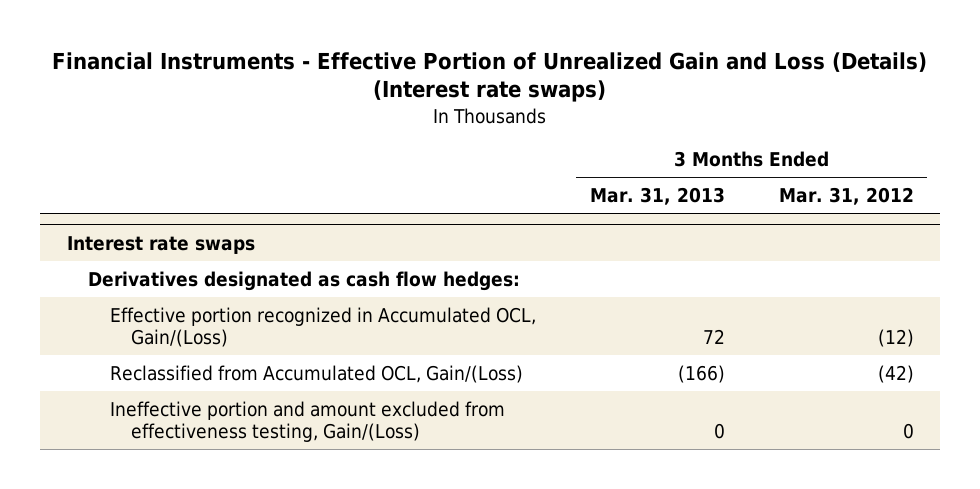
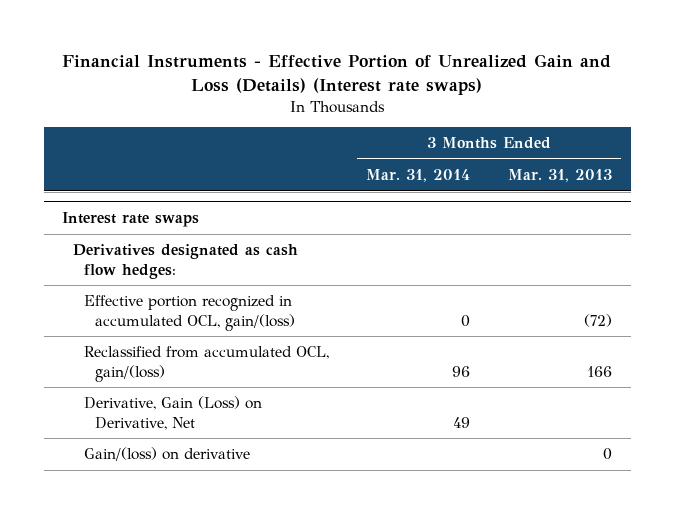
- | 3 Months Ended Mar. 31, 2013 | 3 Months Ended Mar. 31, 2012
+ | 3 Months Ended Mar. 31, 2014 | 3 Months Ended Mar. 31, 2013
@ Interest rate swaps
- Effective portion recognized in Accumulated OCL, Gain/(Loss) | 72 | (12)
- Reclassified from Accumulated OCL, Gain/(Loss) | (166) | (42)
- Ineffective portion and amount excluded from effectiveness testing, Gain/(Loss) | 0 | 0
+ Effective portion recognized in accumulated OCL, gain/(loss) | 0 | (72)
+ Reclassified from accumulated OCL, gain/(loss) | 96 | 166
+ Derivative, Gain (Loss) on Derivative, Net | 49 |
+ Gain/(loss) on derivative | | 0

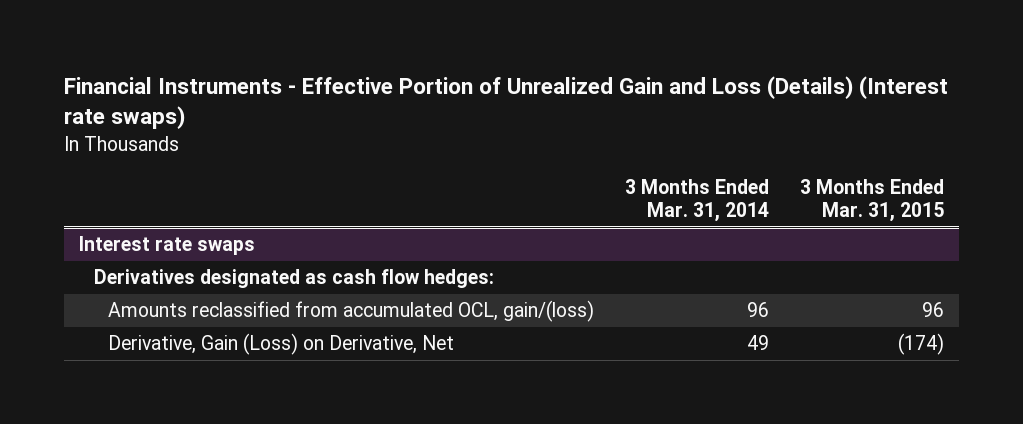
- | 3 Months Ended Mar. 31, 2014 | 3 Months Ended Mar. 31, 2013
+ | 3 Months Ended Mar. 31, 2014 | 3 Months Ended Mar. 31, 2015
@ Interest rate swaps
- Effective portion recognized in accumulated OCL, gain/(loss) | 0 | (72)
- Reclassified from accumulated OCL, gain/(loss) | 96 | 166
+ Amounts reclassified from accumulated OCL, gain/(loss) | 96 | 96
- Gain/(loss) on derivative | | 0

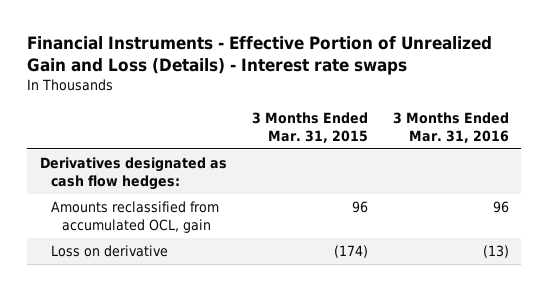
- Financial Instruments - Effective Portion of Unrealized Gain and Loss (Details) (Interest rate swaps)
+ Financial Instruments - Effective Portion of Unrealized Gain and Loss (Details) - Interest rate swaps
- | 3 Months Ended Mar. 31, 2014 | 3 Months Ended Mar. 31, 2015
+ | 3 Months Ended Mar. 31, 2015 | 3 Months Ended Mar. 31, 2016
- Interest rate swaps
- Amounts reclassified from accumulated OCL, gain/(loss) | 96 | 96
- Derivative, Gain (Loss) on Derivative, Net | 49 | (174)
+ Amounts reclassified from accumulated OCL, gain | 96 | 96
+ Loss on derivative | (174) | (13)

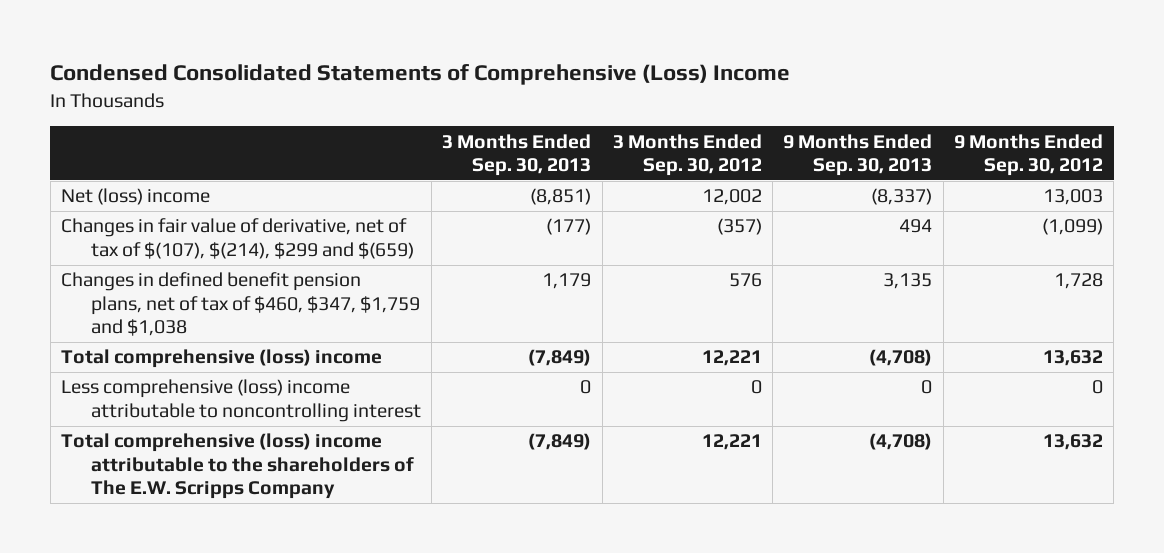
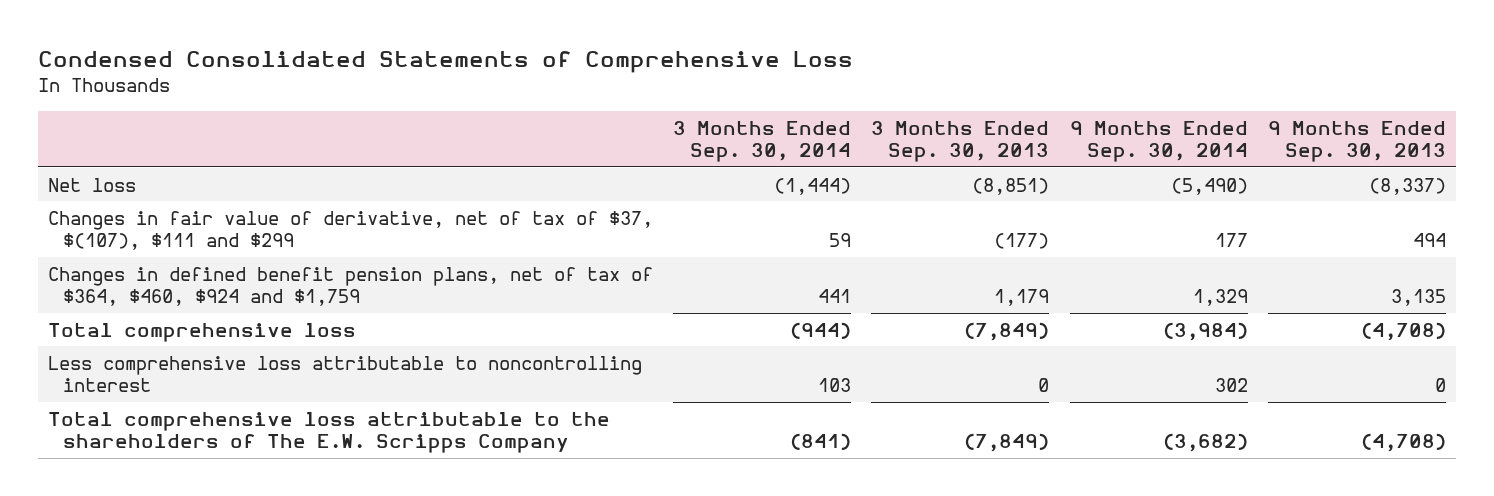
- Condensed Consolidated Statements of Comprehensive (Loss) Income
+ Condensed Consolidated Statements of Comprehensive Loss
- | 3 Months Ended Sep. 30, 2013 | 3 Months Ended Sep. 30, 2012 | 9 Months Ended Sep. 30, 2013 | 9 Months Ended Sep. 30, 2012
+ | 3 Months Ended Sep. 30, 2014 | 3 Months Ended Sep. 30, 2013 | 9 Months Ended Sep. 30, 2014 | 9 Months Ended Sep. 30, 2013
- Net (loss) income | (8,851) | 12,002 | (8,337) | 13,003
- Changes in fair value of derivative, net of tax of $(107), $(214), $299 and $(659) | (177) | (357) | 494 | (1,099)
- Changes in defined benefit pension plans, net of tax of $460, $347, $1,759 and $1,038 | 1,179 | 576 | 3,135 | 1,728
- Total comprehensive (loss) income | (7,849) | 12,221 | (4,708) | 13,632
- Less comprehensive (loss) income attributable to noncontrolling interest | 0 | 0 | 0 | 0
- Total comprehensive (loss) income attributable to the shareholders of The E.W. Scripps Company | (7,849) | 12,221 | (4,708) | 13,632
+ Net loss | (1,444) | (8,851) | (5,490) | (8,337)
+ Changes in fair value of derivative, net of tax of $37, $(107), $111 and $299 | 59 | (177) | 177 | 494
+ Changes in defined benefit pension plans, net of tax of $364, $460, $924 and $1,759 | 441 | 1,179 | 1,329 | 3,135
+ Total comprehensive loss | (944) | (7,849) | (3,984) | (4,708)
+ Less comprehensive loss attributable to noncontrolling interest | 103 | 0 | 302 | 0
+ Total comprehensive loss attributable to the shareholders of The E.W. Scripps Company | (841) | (7,849) | (3,682) | (4,708)

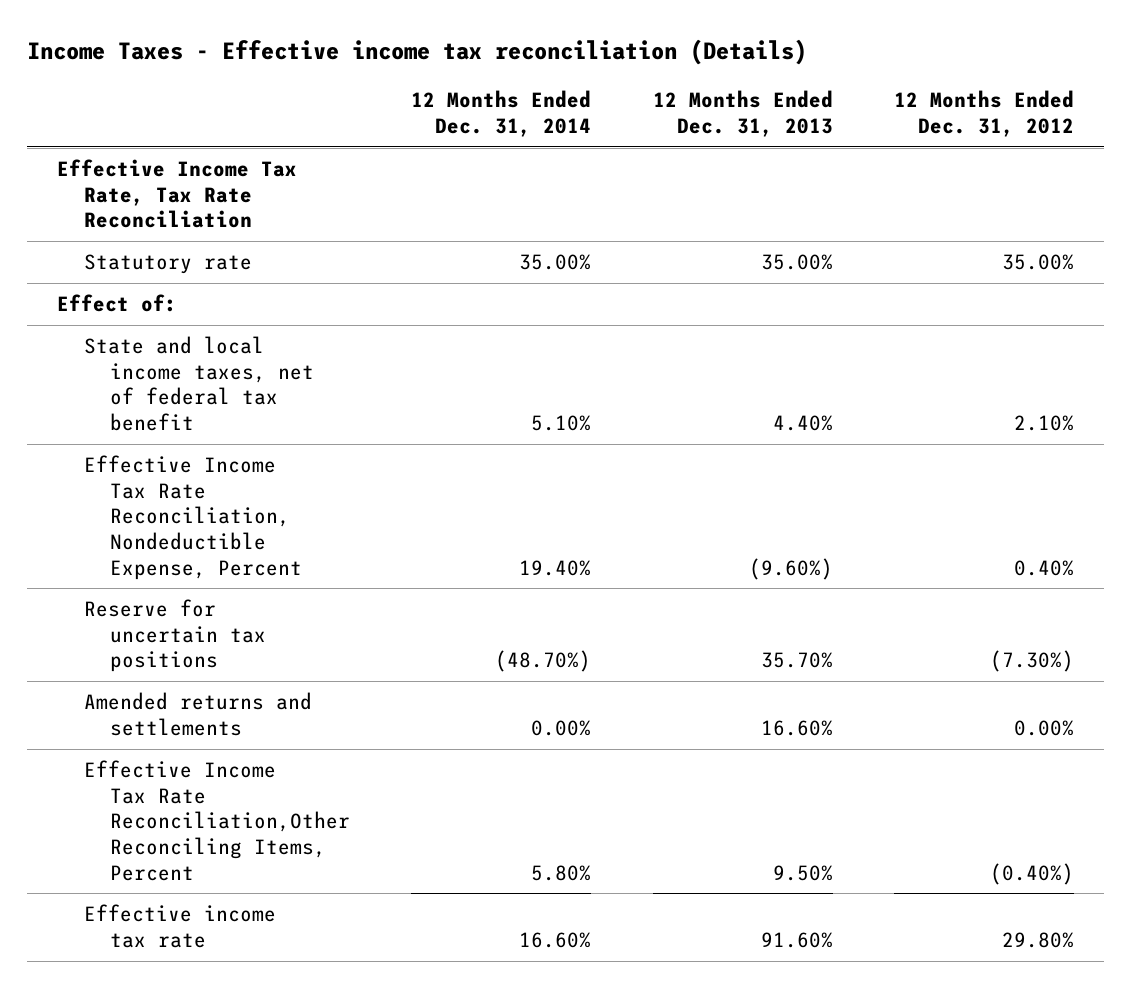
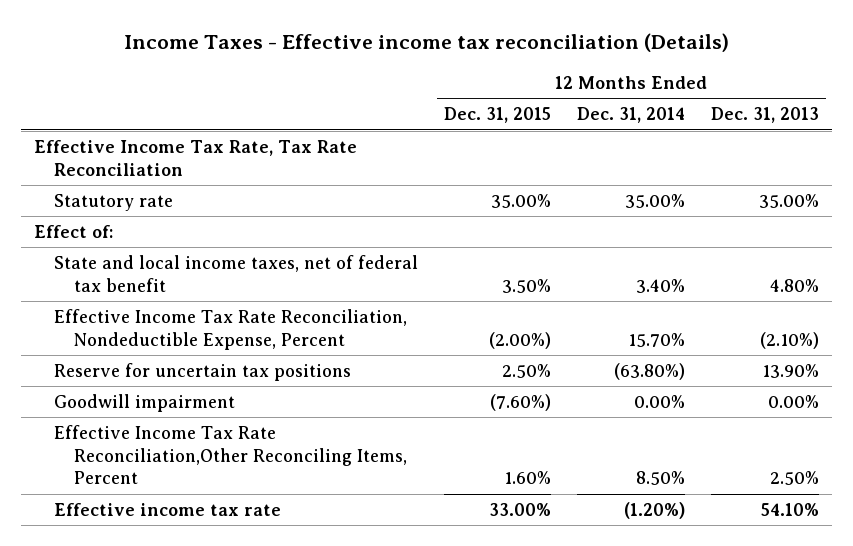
- | 12 Months Ended Dec. 31, 2014 | 12 Months Ended Dec. 31, 2013 | 12 Months Ended Dec. 31, 2012
+ | 12 Months Ended Dec. 31, 2015 | 12 Months Ended Dec. 31, 2014 | 12 Months Ended Dec. 31, 2013
- State and local income taxes, net of federal tax benefit | 5.10% | 4.40% | 2.10%
- Effective Income Tax Rate Reconciliation, Nondeductible Expense, Percent | 19.40% | (9.60%) | 0.40%
- Reserve for uncertain tax positions | (48.70%) | 35.70% | (7.30%)
- Amended returns and settlements | 0.00% | 16.60% | 0.00%
- Effective Income Tax Rate Reconciliation,Other Reconciling Items, Percent | 5.80% | 9.50% | (0.40%)
- Effective income tax rate | 16.60% | 91.60% | 29.80%
+ State and local income taxes, net of federal tax benefit | 3.50% | 3.40% | 4.80%
+ Effective Income Tax Rate Reconciliation, Nondeductible Expense, Percent | (2.00%) | 15.70% | (2.10%)
+ Reserve for uncertain tax positions | 2.50% | (63.80%) | 13.90%
+ Goodwill impairment | (7.60%) | 0.00% | 0.00%
+ Effective Income Tax Rate Reconciliation,Other Reconciling Items, Percent | 1.60% | 8.50% | 2.50%
+ Effective income tax rate | 33.00% | (1.20%) | 54.10%

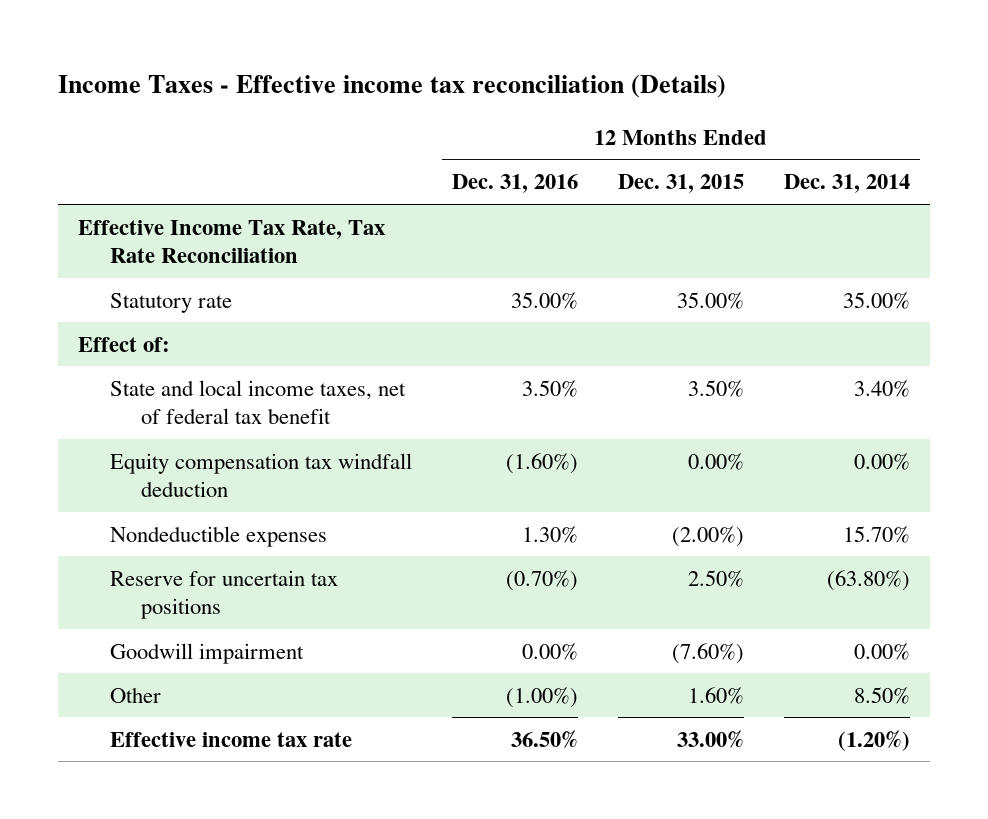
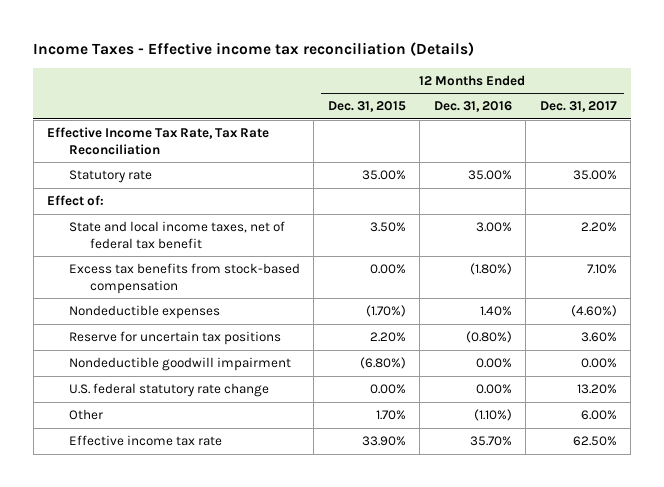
- | 12 Months Ended Dec. 31, 2016 | 12 Months Ended Dec. 31, 2015 | 12 Months Ended Dec. 31, 2014
+ | 12 Months Ended Dec. 31, 2015 | 12 Months Ended Dec. 31, 2016 | 12 Months Ended Dec. 31, 2017
- State and local income taxes, net of federal tax benefit | 3.50% | 3.50% | 3.40%
- Equity compensation tax windfall deduction | (1.60%) | 0.00% | 0.00%
- Nondeductible expenses | 1.30% | (2.00%) | 15.70%
- Reserve for uncertain tax positions | (0.70%) | 2.50% | (63.80%)
- Goodwill impairment | 0.00% | (7.60%) | 0.00%
- Other | (1.00%) | 1.60% | 8.50%
- Effective income tax rate | 36.50% | 33.00% | (1.20%)
+ State and local income taxes, net of federal tax benefit | 3.50% | 3.00% | 2.20%
+ Excess tax benefits from stock-based compensation | 0.00% | (1.80%) | 7.10%
+ Nondeductible expenses | (1.70%) | 1.40% | (4.60%)
+ Reserve for uncertain tax positions | 2.20% | (0.80%) | 3.60%
+ Nondeductible goodwill impairment | (6.80%) | 0.00% | 0.00%
+ U.S. federal statutory rate change | 0.00% | 0.00% | 13.20%
+ Other | 1.70% | (1.10%) | 6.00%
+ Effective income tax rate | 33.90% | 35.70% | 62.50%

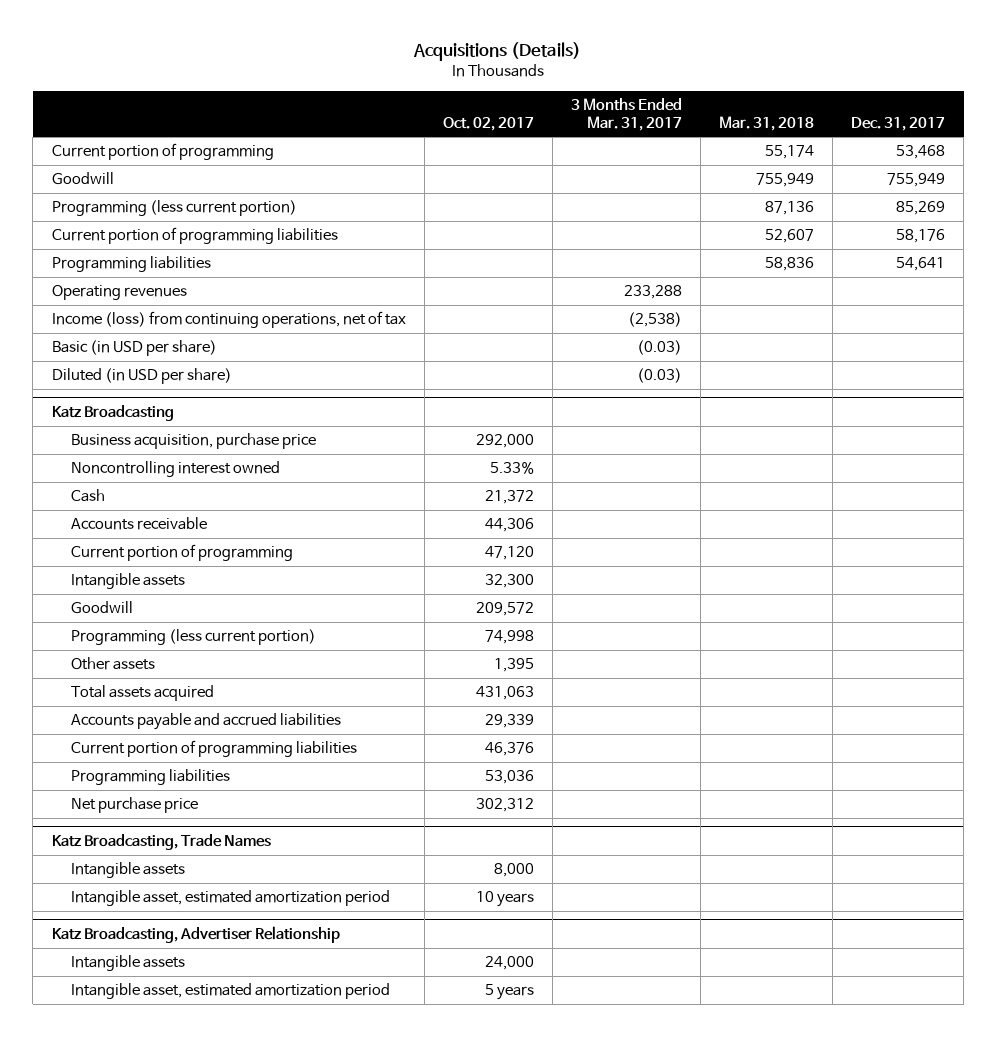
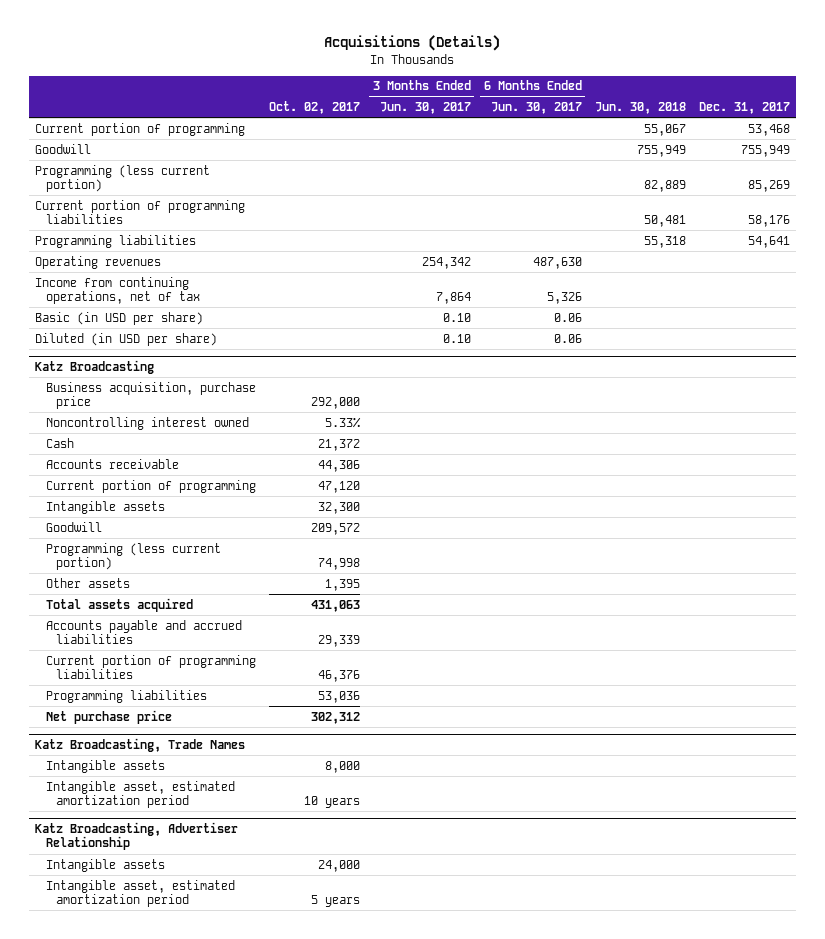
- | Oct. 02, 2017 | 3 Months Ended Mar. 31, 2017 | Mar. 31, 2018 | Dec. 31, 2017
+ | Oct. 02, 2017 | 3 Months Ended Jun. 30, 2017 | 6 Months Ended Jun. 30, 2017 | Jun. 30, 2018 | Dec. 31, 2017
- Income (loss) from continuing operations, net of tax | | (2,538) | |
+ Income from continuing operations, net of tax | | 7,864 | 5,326 | |

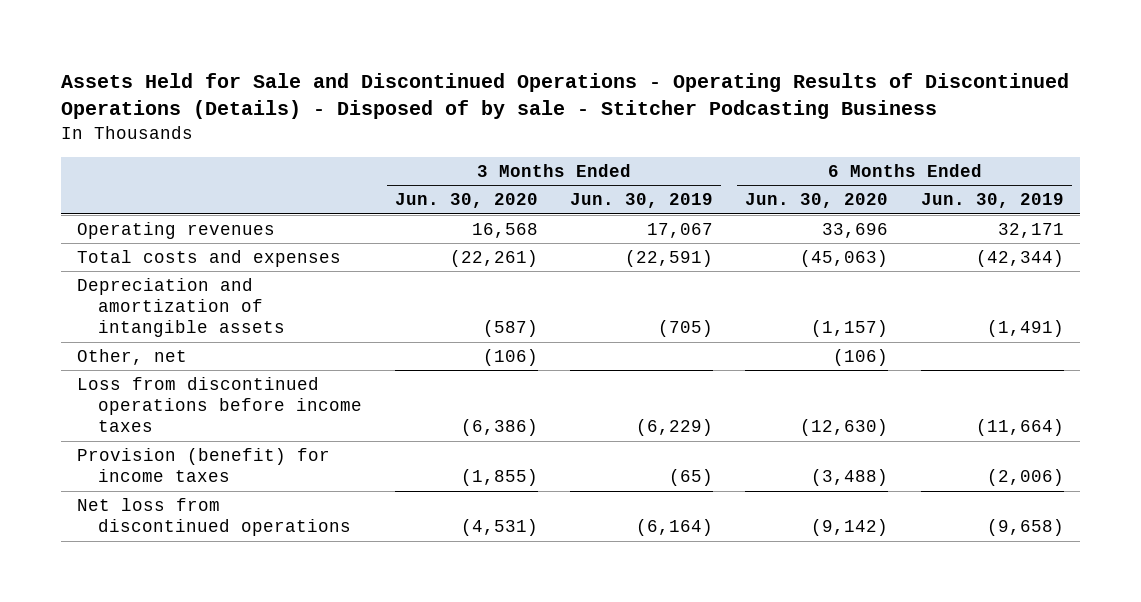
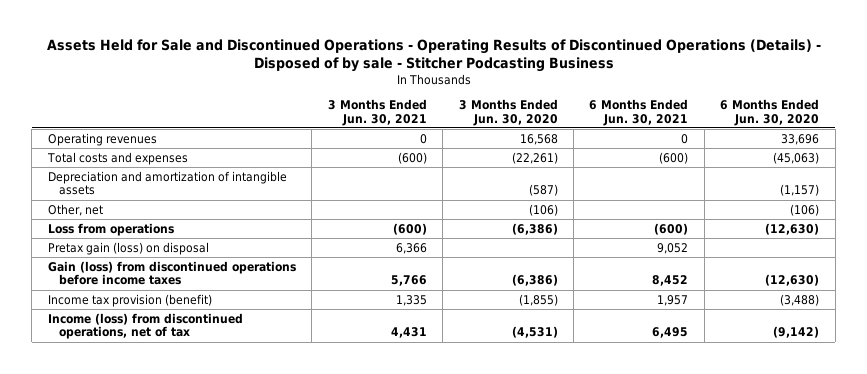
- | 3 Months Ended Jun. 30, 2020 | 3 Months Ended Jun. 30, 2019 | 6 Months Ended Jun. 30, 2020 | 6 Months Ended Jun. 30, 2019
+ | 3 Months Ended Jun. 30, 2021 | 3 Months Ended Jun. 30, 2020 | 6 Months Ended Jun. 30, 2021 | 6 Months Ended Jun. 30, 2020
- Loss from discontinued operations before income taxes | (6,386) | (6,229) | (12,630) | (11,664)
- Provision (benefit) for income taxes | (1,855) | (65) | (3,488) | (2,006)
- Net loss from discontinued operations | (4,531) | (6,164) | (9,142) | (9,658)
+ Loss from operations | (600) | (6,386) | (600) | (12,630)
+ Pretax gain (loss) on disposal | 6,366 | | 9,052 |
+ Gain (loss) from discontinued operations before income taxes | 5,766 | (6,386) | 8,452 | (12,630)
+ Income tax provision (benefit) | 1,335 | (1,855) | 1,957 | (3,488)
+ Income (loss) from discontinued operations, net of tax | 4,431 | (4,531) | 6,495 | (9,142)

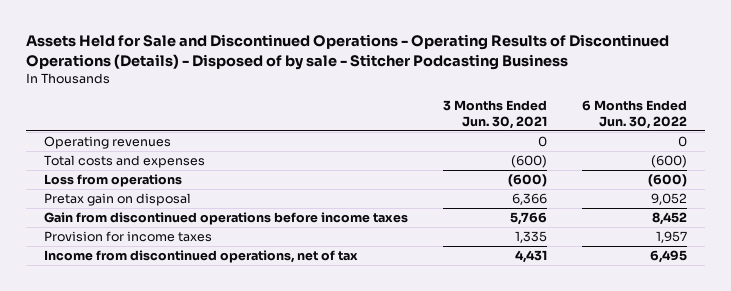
- | 3 Months Ended Jun. 30, 2021 | 3 Months Ended Jun. 30, 2020 | 6 Months Ended Jun. 30, 2021 | 6 Months Ended Jun. 30, 2020
+ | 3 Months Ended Jun. 30, 2021 | 6 Months Ended Jun. 30, 2022
- Depreciation and amortization of intangible assets | | (587) | | (1,157)
- Other, net | | (106) | | (106)
- Pretax gain (loss) on disposal | 6,366 | | 9,052 |
- Gain (loss) from discontinued operations before income taxes | 5,766 | (6,386) | 8,452 | (12,630)
- Income tax provision (benefit) | 1,335 | (1,855) | 1,957 | (3,488)
- Income (loss) from discontinued operations, net of tax | 4,431 | (4,531) | 6,495 | (9,142)
+ Pretax gain on disposal | 6,366 | 9,052
+ Gain from discontinued operations before income taxes | 5,766 | 8,452
+ Provision for income taxes | 1,335 | 1,957
+ Income from discontinued operations, net of tax | 4,431 | 6,495

